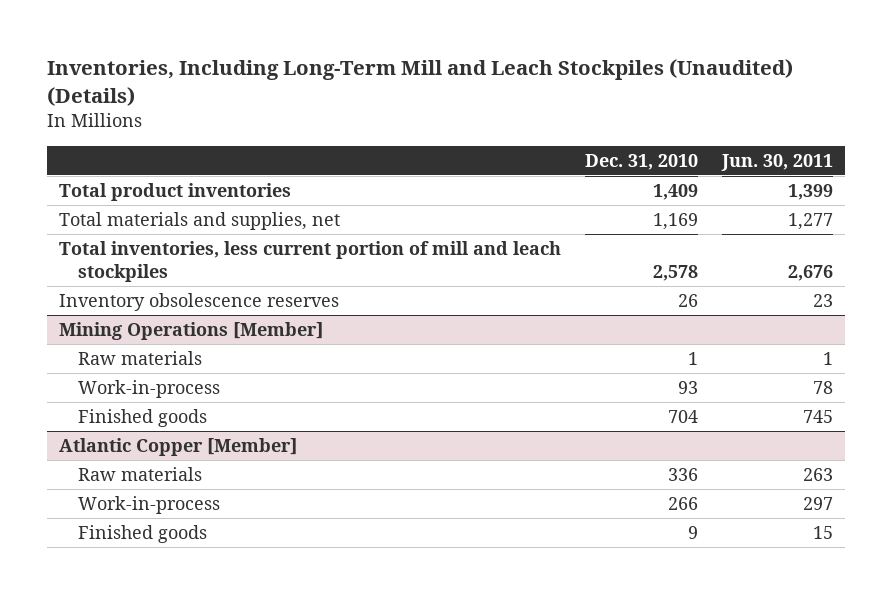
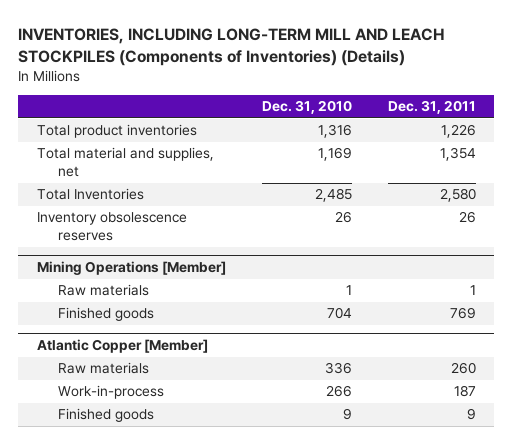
- Inventories, Including Long-Term Mill and Leach Stockpiles (Unaudited) (Details)
+ INVENTORIES, INCLUDING LONG-TERM MILL AND LEACH STOCKPILES (Components of Inventories) (Details)
- | Dec. 31, 2010 | Jun. 30, 2011
+ | Dec. 31, 2010 | Dec. 31, 2011
- Total product inventories | 1,409 | 1,399
- Total materials and supplies, net | 1,169 | 1,277
- Total inventories, less current portion of mill and leach stockpiles | 2,578 | 2,676
+ Total product inventories | 1,316 | 1,226
+ Total material and supplies, net | 1,169 | 1,354
+ Total Inventories | 2,485 | 2,580
@ Mining Operations [Member]
- Work-in-process | 93 | 78

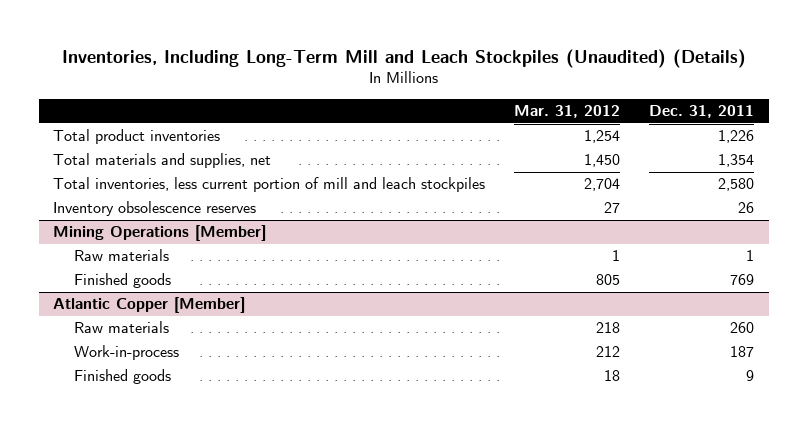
- INVENTORIES, INCLUDING LONG-TERM MILL AND LEACH STOCKPILES (Components of Inventories) (Details)
+ Inventories, Including Long-Term Mill and Leach Stockpiles (Unaudited) (Details)
- | Dec. 31, 2010 | Dec. 31, 2011
+ | Mar. 31, 2012 | Dec. 31, 2011
- Total material and supplies, net | 1,169 | 1,354
- Total Inventories | 2,485 | 2,580
+ Total materials and supplies, net | 1,450 | 1,354
+ Total inventories, less current portion of mill and leach stockpiles | 2,704 | 2,580

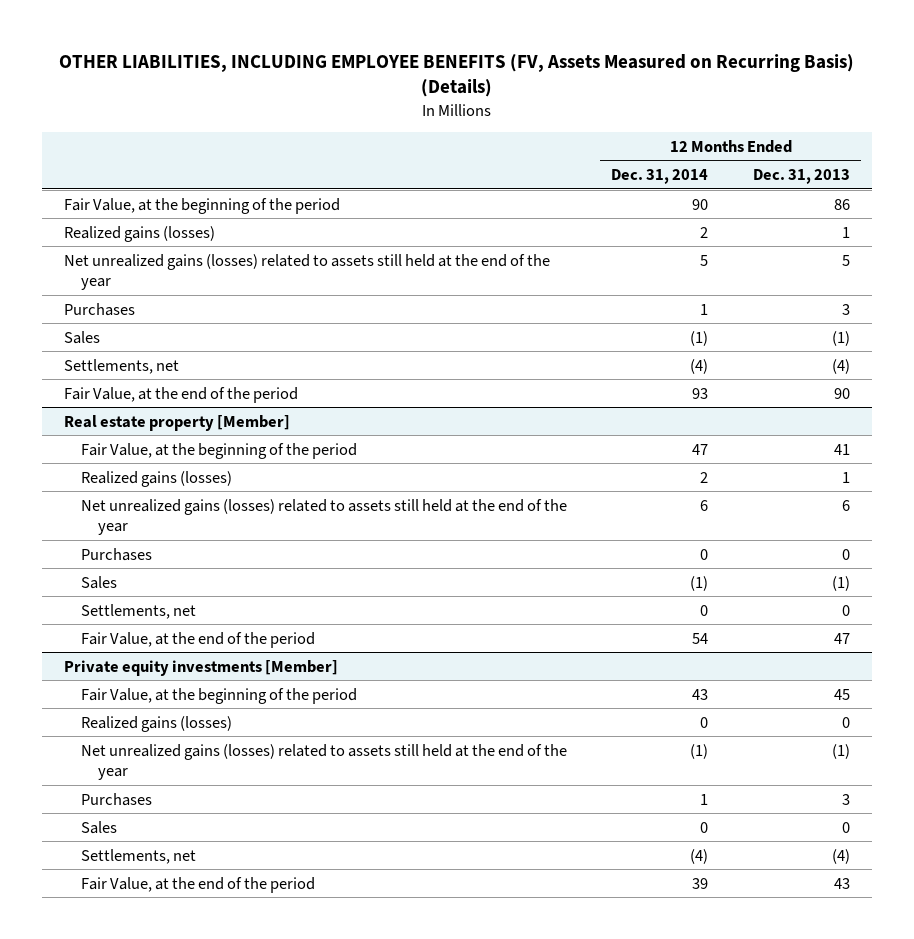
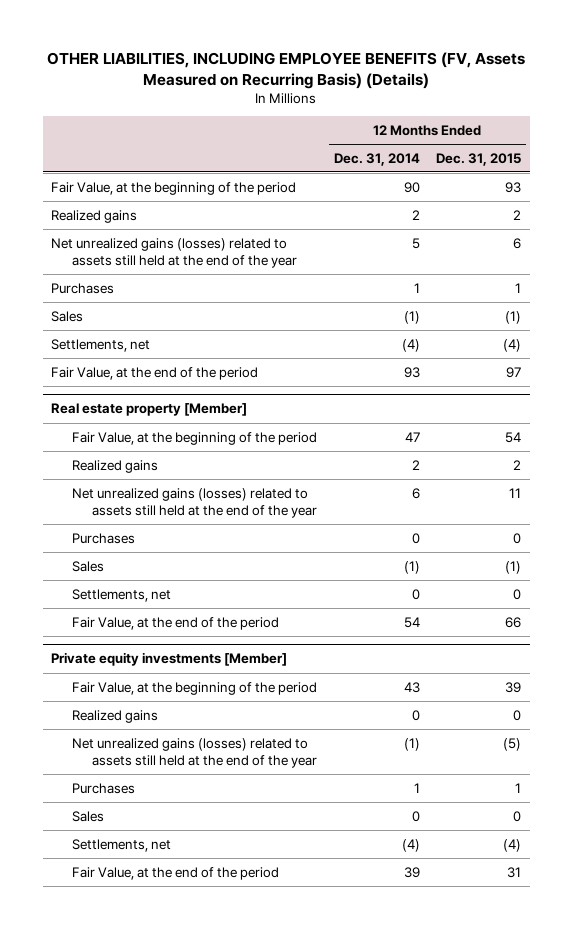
- | 12 Months Ended Dec. 31, 2014 | 12 Months Ended Dec. 31, 2013
+ | 12 Months Ended Dec. 31, 2014 | 12 Months Ended Dec. 31, 2015
- Realized gains (losses) | 2 | 1
+ Realized gains | 2 | 2
@ Real estate property [Member]
- Realized gains (losses) | 2 | 1
+ Realized gains | 2 | 2
@ Private equity investments [Member]
- Realized gains (losses) | 0 | 0
+ Realized gains | 0 | 0

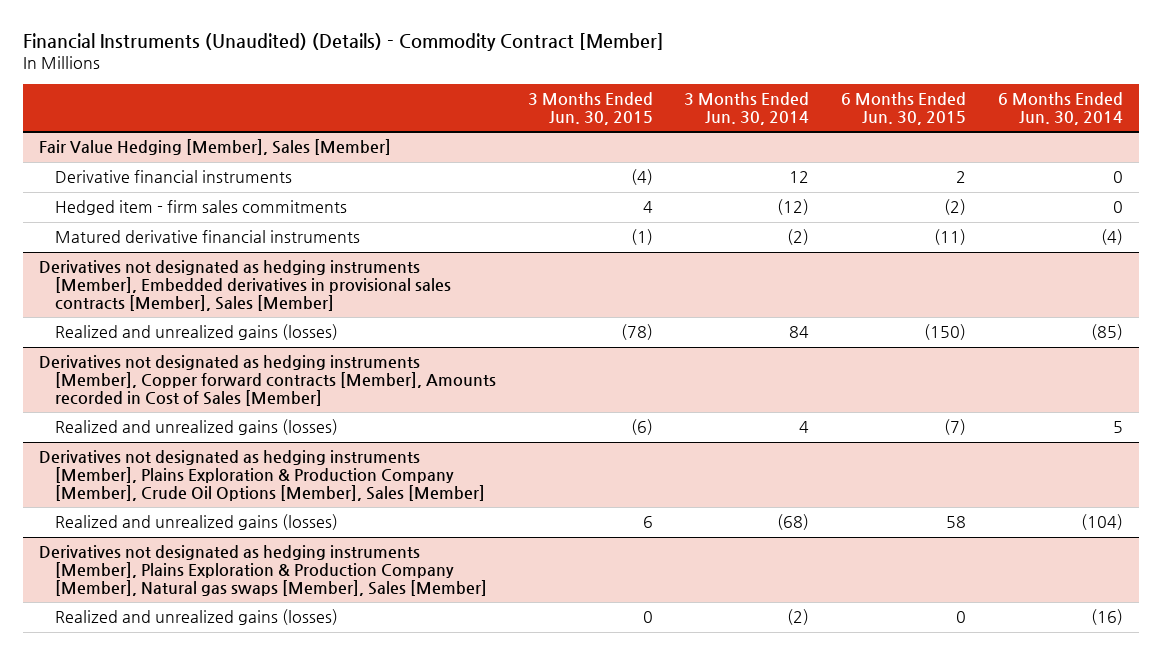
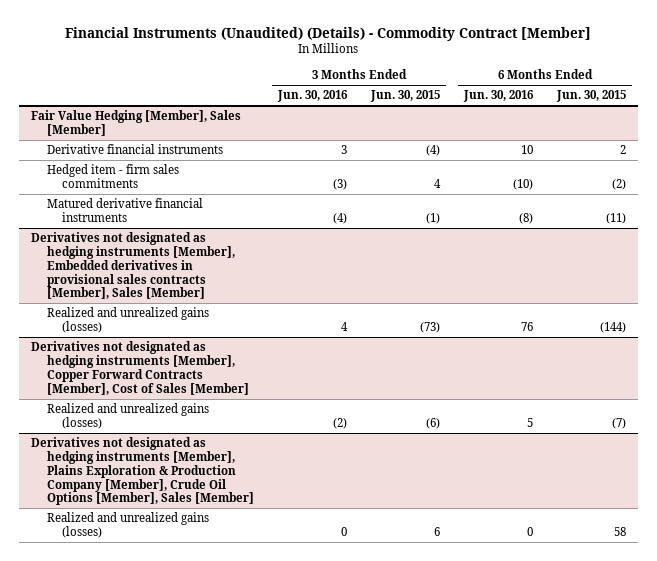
- | 3 Months Ended Jun. 30, 2015 | 3 Months Ended Jun. 30, 2014 | 6 Months Ended Jun. 30, 2015 | 6 Months Ended Jun. 30, 2014
+ | 3 Months Ended Jun. 30, 2016 | 3 Months Ended Jun. 30, 2015 | 6 Months Ended Jun. 30, 2016 | 6 Months Ended Jun. 30, 2015
@ Derivatives not designated as hedging instruments [Member], Embedded derivatives in provisional sales contracts [Member], Sales [Member]
- Realized and unrealized gains (losses) | (78) | 84 | (150) | (85)
- Derivatives not designated as hedging instruments [Member], Copper forward contracts [Member], Amounts recorded in Cost of Sales [Member]
@ Derivatives not designated as hedging instruments [Member], Embedded derivatives in provisional sales contracts [Member], Sales [Member]
+ Realized and unrealized gains (losses) | 4 | (73) | 76 | (144)
+ Derivatives not designated as hedging instruments [Member], Copper Forward Contracts [Member], Cost of Sales [Member]
- Derivatives not designated as hedging instruments [Member], Plains Exploration & Production Company [Member], Natural gas swaps [Member], Sales [Member]
- Realized and unrealized gains (losses) | 0 | (2) | 0 | (16)

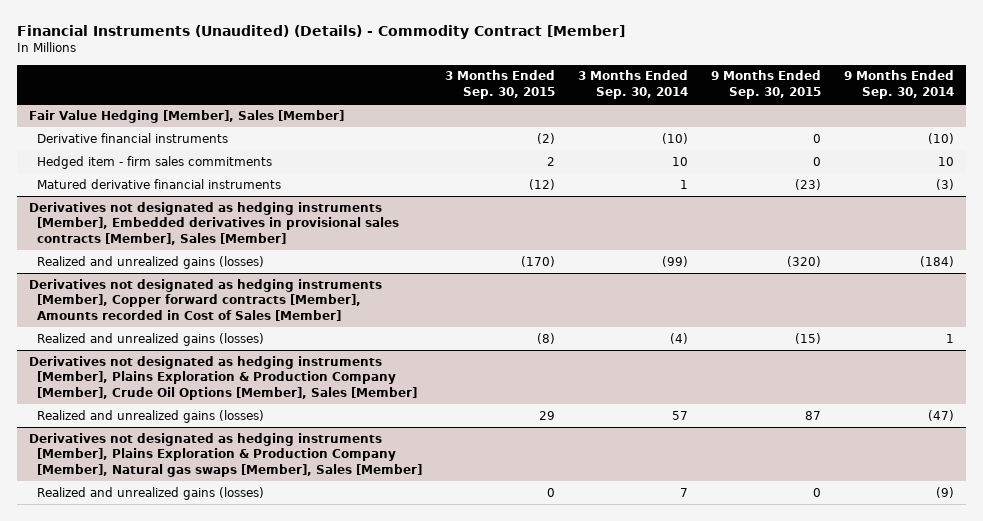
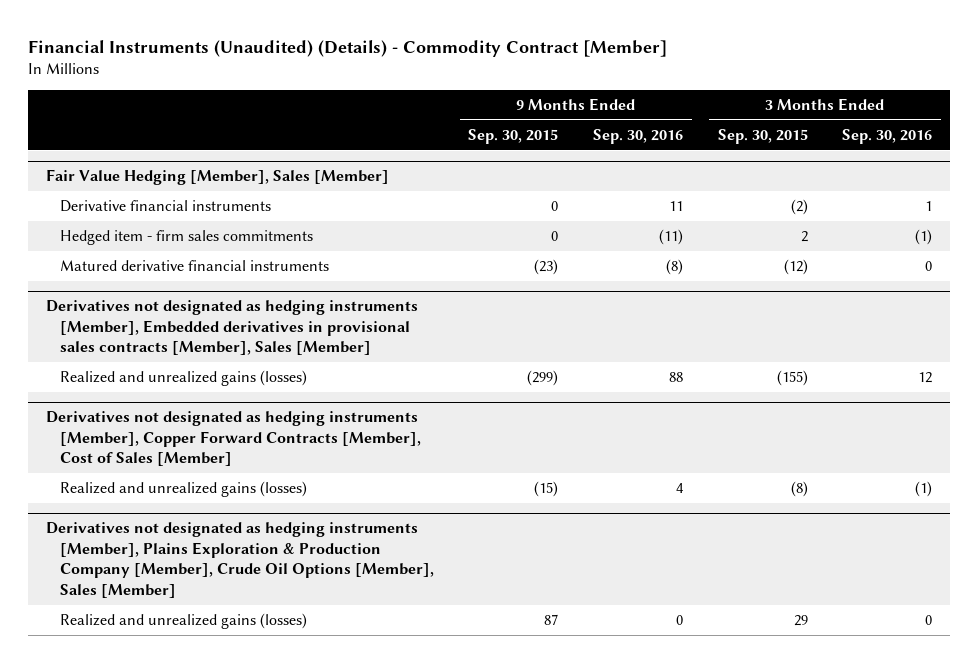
- | 3 Months Ended Sep. 30, 2015 | 3 Months Ended Sep. 30, 2014 | 9 Months Ended Sep. 30, 2015 | 9 Months Ended Sep. 30, 2014
+ | 9 Months Ended Sep. 30, 2015 | 9 Months Ended Sep. 30, 2016 | 3 Months Ended Sep. 30, 2015 | 3 Months Ended Sep. 30, 2016
@ Derivatives not designated as hedging instruments [Member], Embedded derivatives in provisional sales contracts [Member], Sales [Member]
- Realized and unrealized gains (losses) | (170) | (99) | (320) | (184)
- Derivatives not designated as hedging instruments [Member], Copper forward contracts [Member], Amounts recorded in Cost of Sales [Member]
@ Derivatives not designated as hedging instruments [Member], Embedded derivatives in provisional sales contracts [Member], Sales [Member]
+ Realized and unrealized gains (losses) | (299) | 88 | (155) | 12
+ Derivatives not designated as hedging instruments [Member], Copper Forward Contracts [Member], Cost of Sales [Member]
- Derivatives not designated as hedging instruments [Member], Plains Exploration & Production Company [Member], Natural gas swaps [Member], Sales [Member]
- Realized and unrealized gains (losses) | 0 | 7 | 0 | (9)

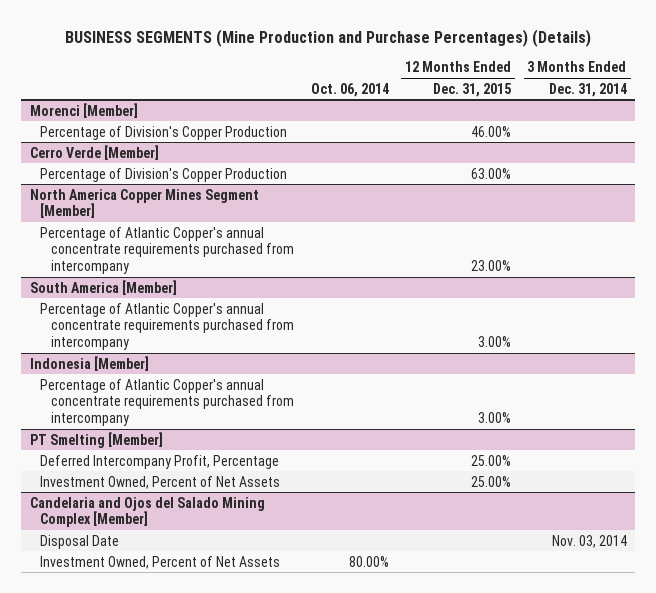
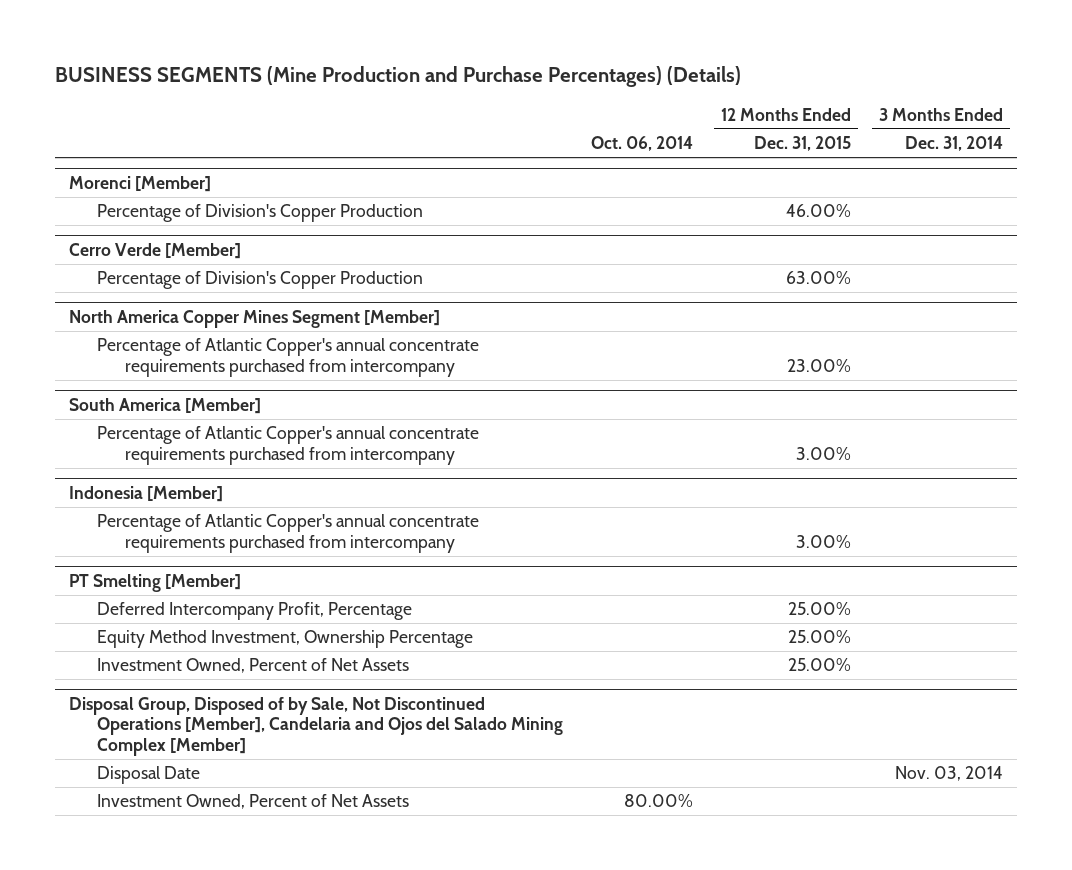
@ PT Smelting [Member]
+ Equity Method Investment, Ownership Percentage | | 25.00% |
- Candelaria and Ojos del Salado Mining Complex [Member]
+ Disposal Group, Disposed of by Sale, Not Discontinued Operations [Member], Candelaria and Ojos del Salado Mining Complex [Member]

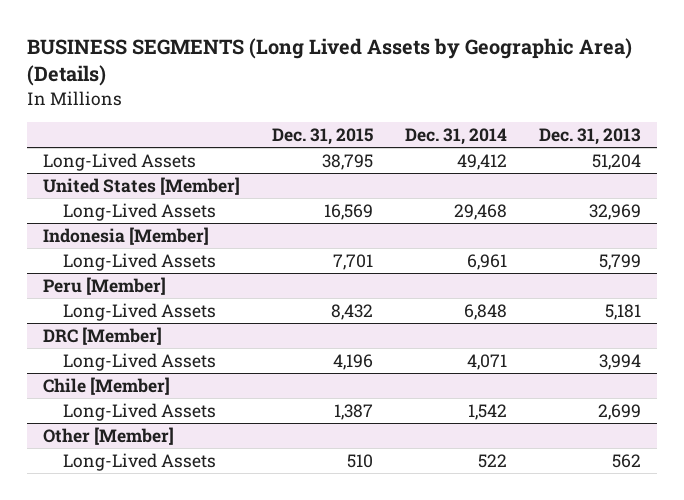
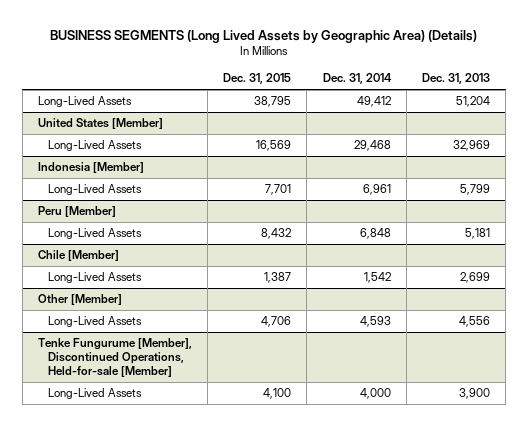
- DRC [Member]
- Long-Lived Assets | 4,196 | 4,071 | 3,994
@ Other [Member]
- Long-Lived Assets | 510 | 522 | 562
+ Long-Lived Assets | 4,706 | 4,593 | 4,556
+ Tenke Fungurume [Member], Discontinued Operations, Held-for-sale [Member]
+ Long-Lived Assets | 4,100 | 4,000 | 3,900

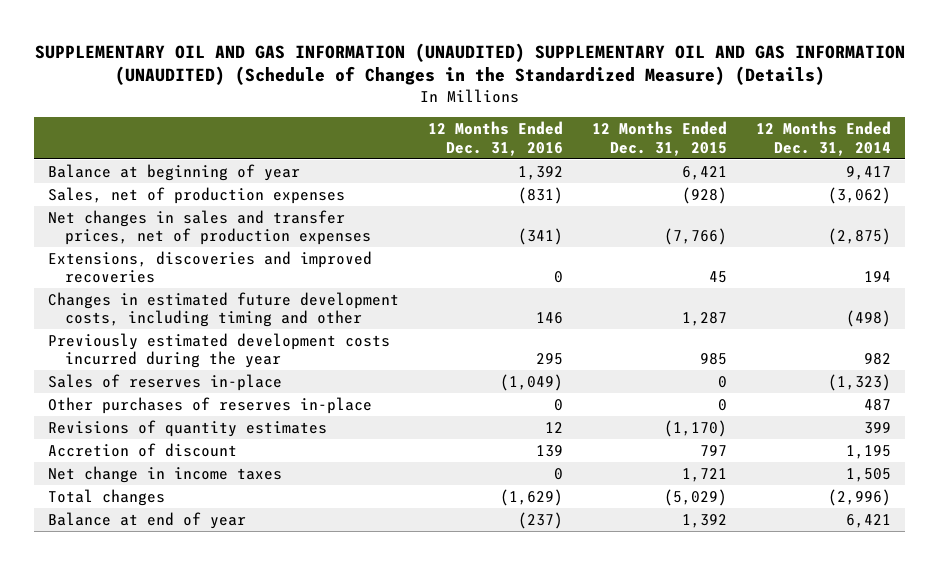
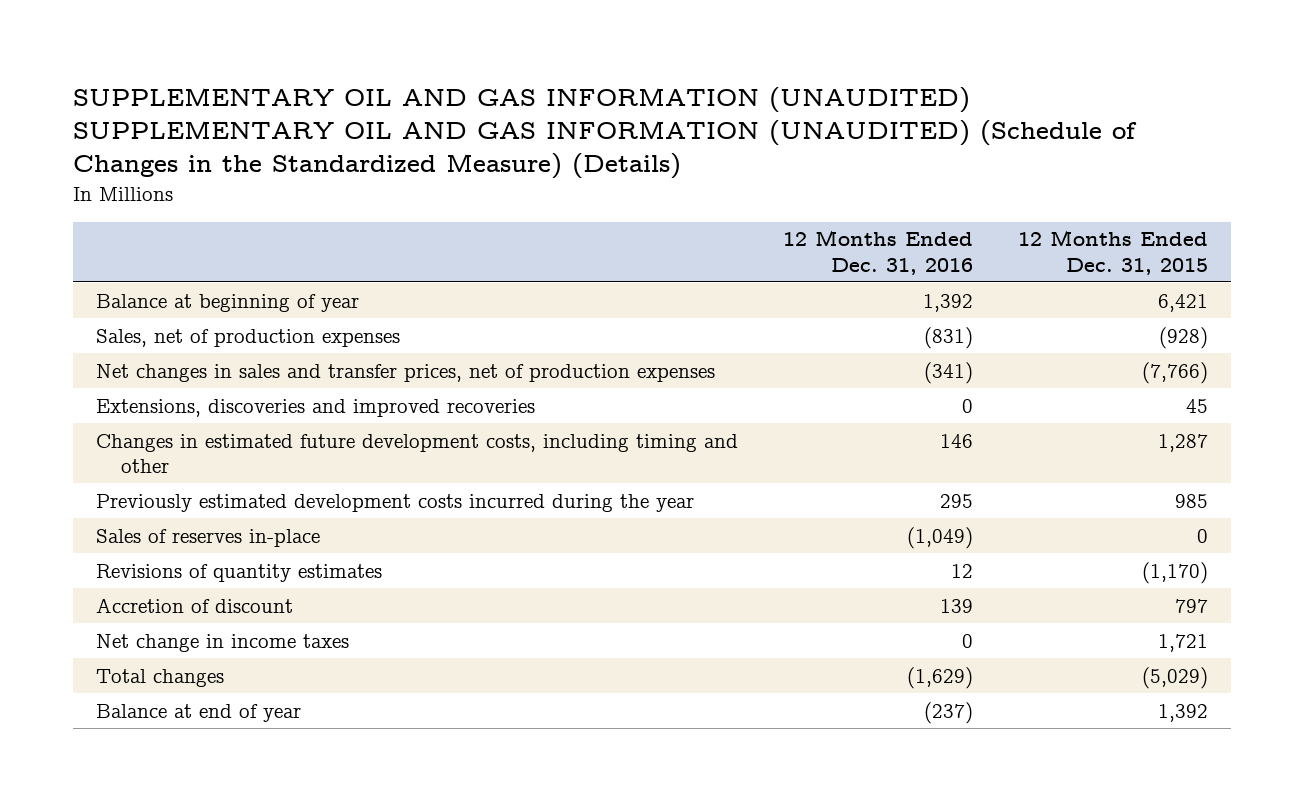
- | 12 Months Ended Dec. 31, 2016 | 12 Months Ended Dec. 31, 2015 | 12 Months Ended Dec. 31, 2014
+ | 12 Months Ended Dec. 31, 2016 | 12 Months Ended Dec. 31, 2015
- Other purchases of reserves in-place | 0 | 0 | 487

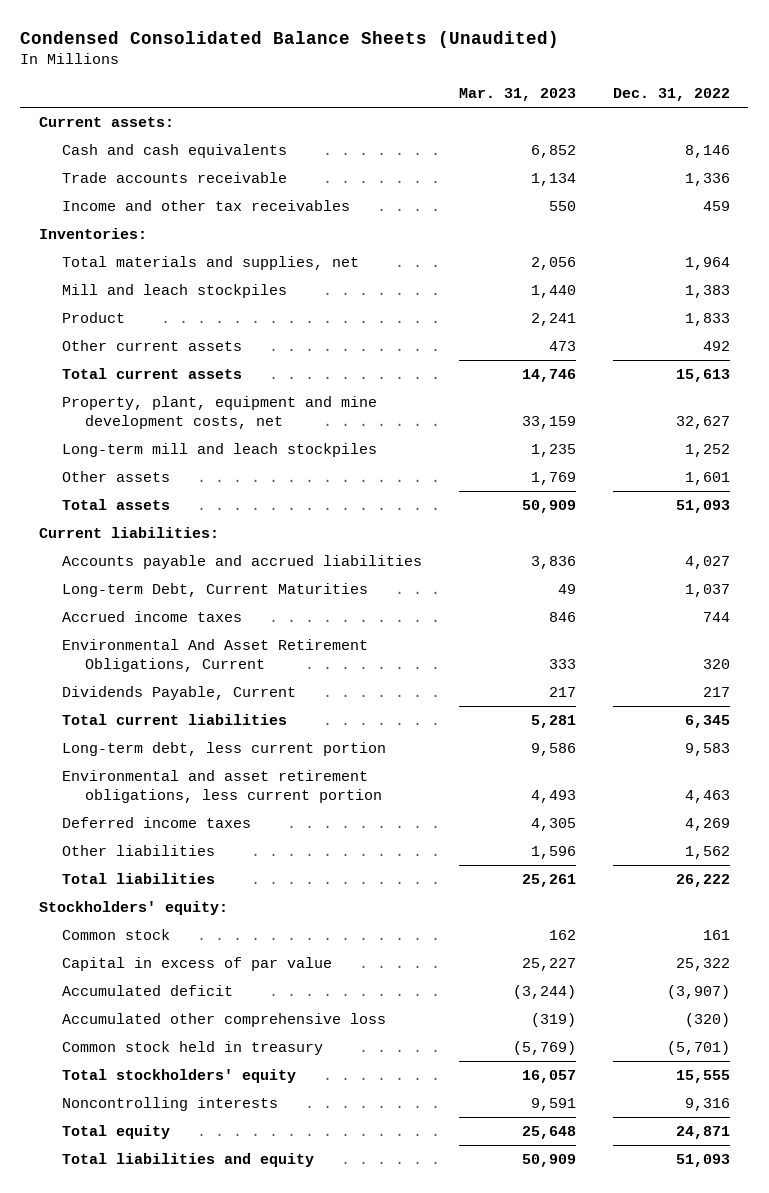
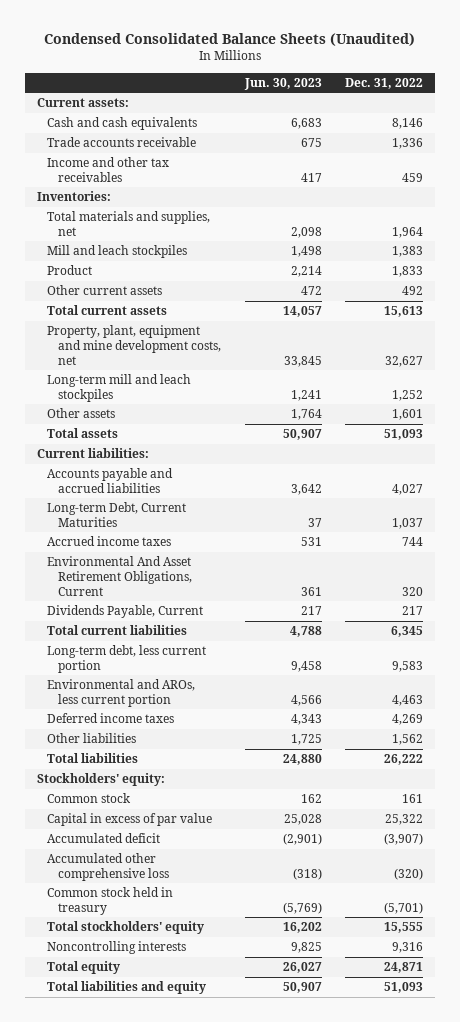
- | Mar. 31, 2023 | Dec. 31, 2022
+ | Jun. 30, 2023 | Dec. 31, 2022
- Environmental and asset retirement obligations, less current portion | 4,493 | 4,463
+ Environmental and AROs, less current portion | 4,566 | 4,463

